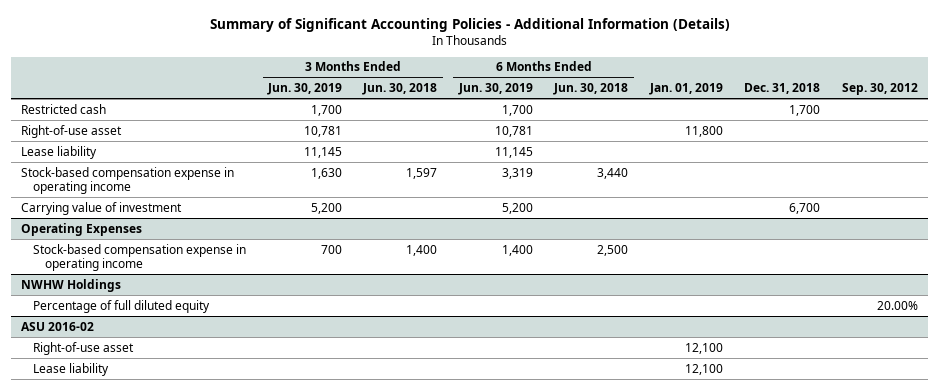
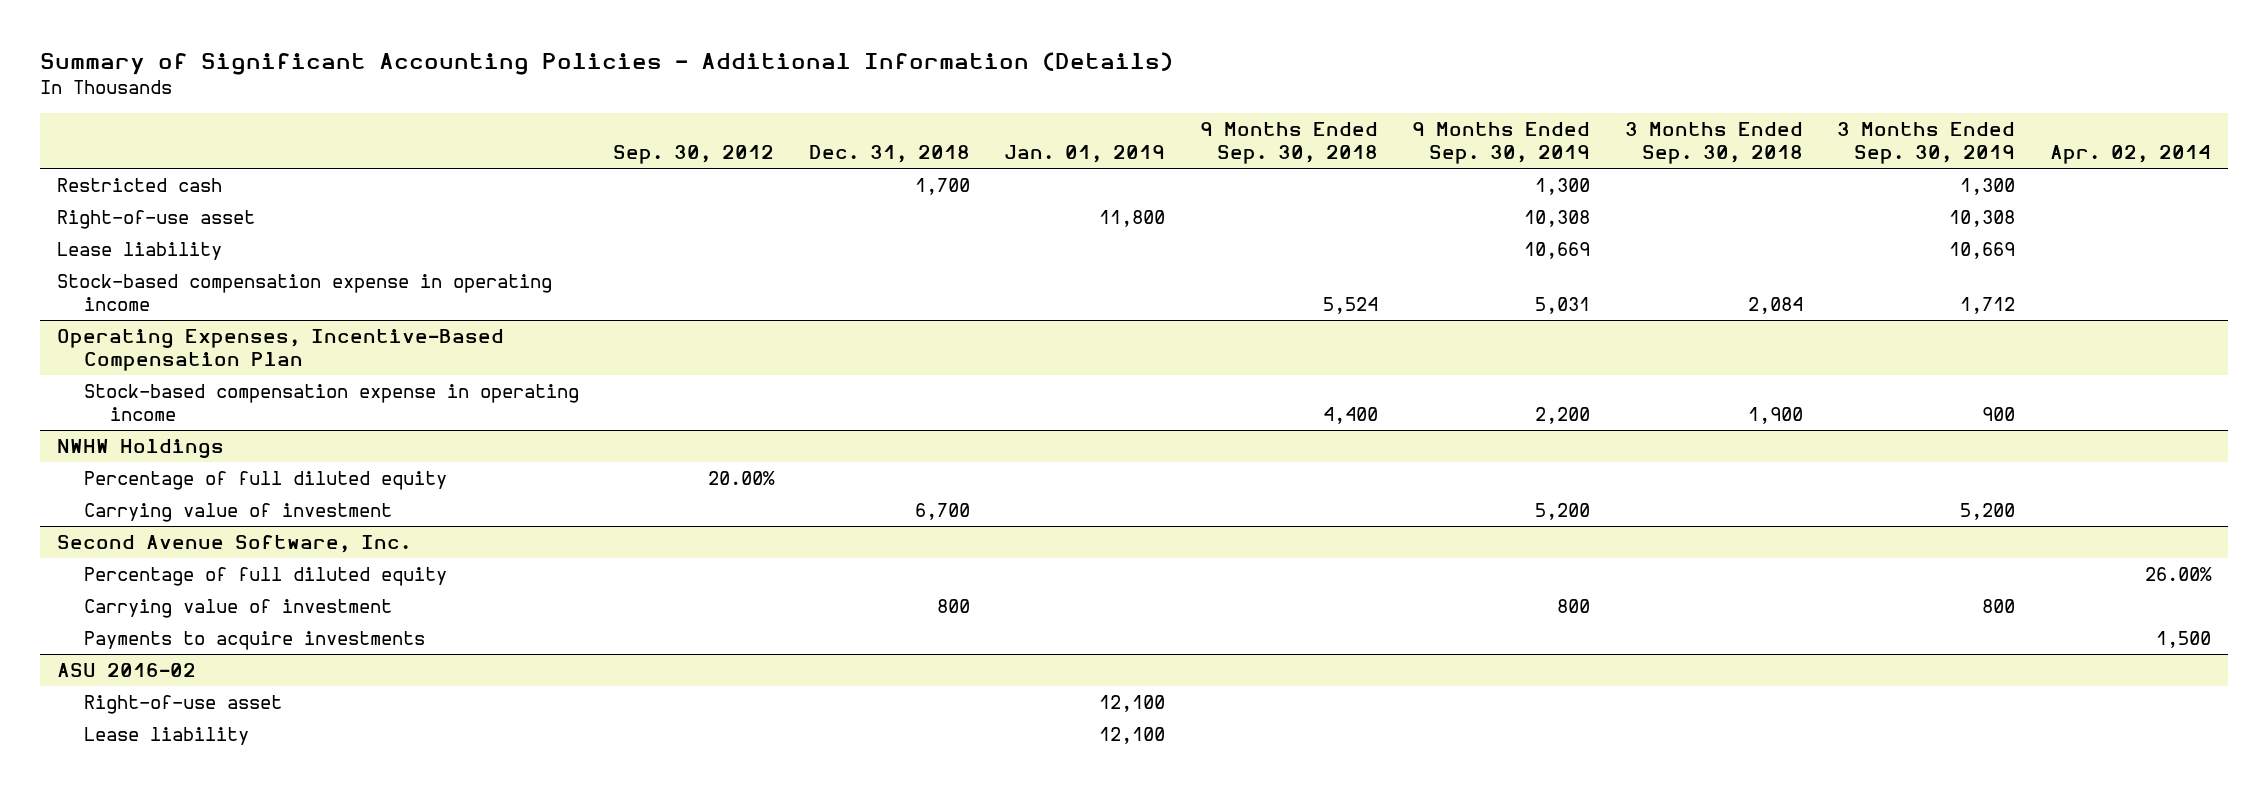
- | 3 Months Ended Jun. 30, 2019 | 3 Months Ended Jun. 30, 2018 | 6 Months Ended Jun. 30, 2019 | 6 Months Ended Jun. 30, 2018 | Jan. 01, 2019 | Dec. 31, 2018 | Sep. 30, 2012
+ | Sep. 30, 2012 | Dec. 31, 2018 | Jan. 01, 2019 | 9 Months Ended Sep. 30, 2018 | 9 Months Ended Sep. 30, 2019 | 3 Months Ended Sep. 30, 2018 | 3 Months Ended Sep. 30, 2019 | Apr. 02, 2014
- Carrying value of investment | 5,200 | | 5,200 | | | 6,700 |
- Operating Expenses
+ Operating Expenses, Incentive-Based Compensation Plan
@ NWHW Holdings
+ Carrying value of investment | | 6,700 | | | 5,200 | | 5,200 |
+ Second Avenue Software, Inc.
+ Percentage of full diluted equity | | | | | | | | 26.00%
+ Carrying value of investment | | 800 | | | 800 | | 800 |
+ Payments to acquire investments | | | | | | | | 1,500

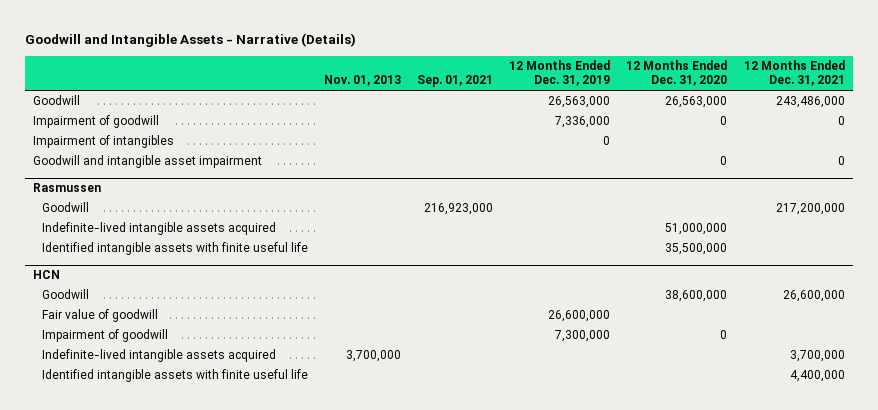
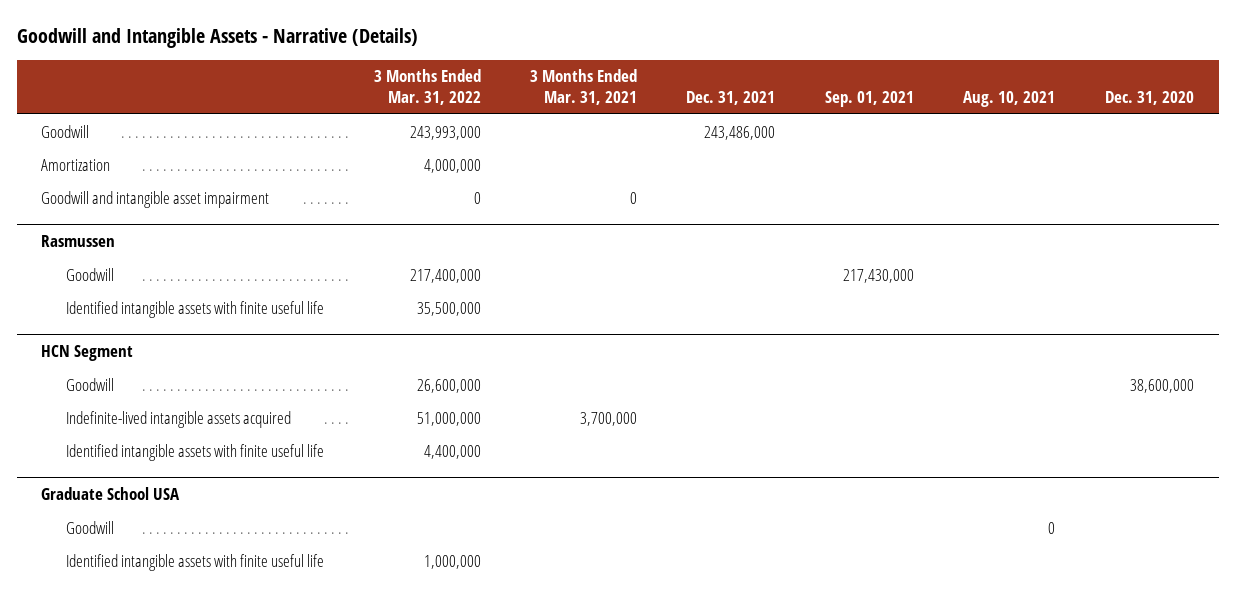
- | Nov. 01, 2013 | Sep. 01, 2021 | 12 Months Ended Dec. 31, 2019 | 12 Months Ended Dec. 31, 2020 | 12 Months Ended Dec. 31, 2021
+ | 3 Months Ended Mar. 31, 2022 | 3 Months Ended Mar. 31, 2021 | Dec. 31, 2021 | Sep. 01, 2021 | Aug. 10, 2021 | Dec. 31, 2020
- Impairment of goodwill | | | 7,336,000 | 0 | 0
- Impairment of intangibles | | | 0 | |
+ Amortization | 4,000,000 | | | | |
@ Rasmussen
- Goodwill | | 216,923,000 | | | 217,200,000
- Indefinite-lived intangible assets acquired | | | | 51,000,000 |
+ Goodwill | 217,400,000 | | | 217,430,000 | |
- HCN
+ HCN Segment
- Fair value of goodwill | | | 26,600,000 | |
- Impairment of goodwill | | | 7,300,000 | 0 |
+ Graduate School USA
+ Goodwill | | | | | 0 |
+ Identified intangible assets with finite useful life | 1,000,000 | | | | |

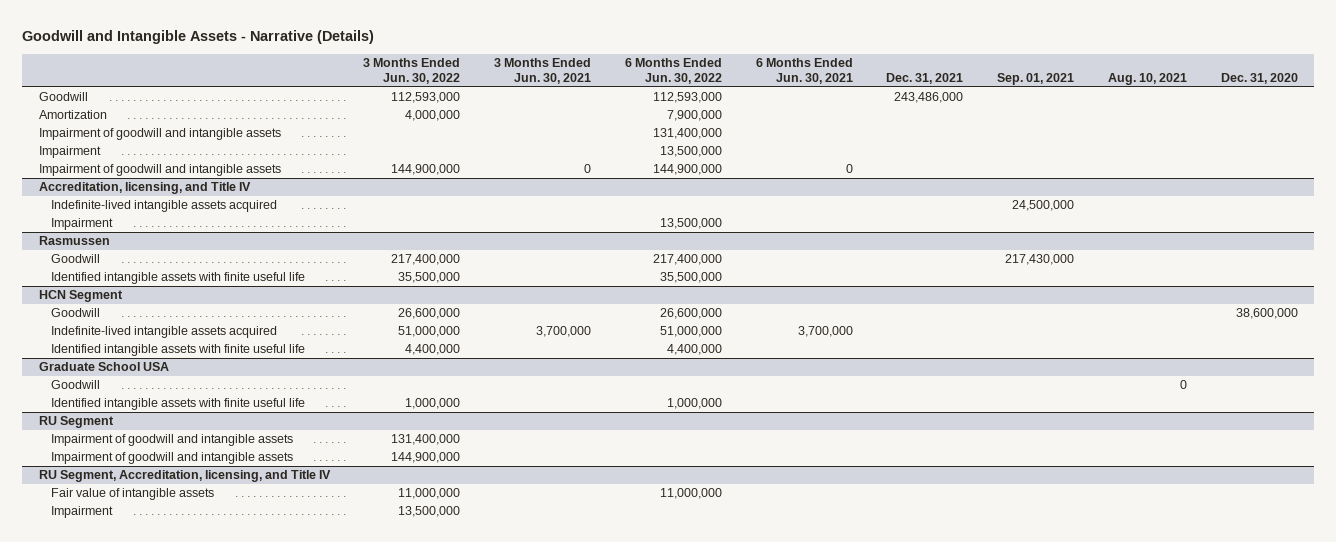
- | 3 Months Ended Mar. 31, 2022 | 3 Months Ended Mar. 31, 2021 | Dec. 31, 2021 | Sep. 01, 2021 | Aug. 10, 2021 | Dec. 31, 2020
+ | 3 Months Ended Jun. 30, 2022 | 3 Months Ended Jun. 30, 2021 | 6 Months Ended Jun. 30, 2022 | 6 Months Ended Jun. 30, 2021 | Dec. 31, 2021 | Sep. 01, 2021 | Aug. 10, 2021 | Dec. 31, 2020
- Goodwill and intangible asset impairment | 0 | 0 | | | |
+ Impairment of goodwill and intangible assets | | | 131,400,000 | | | | |
+ Impairment | | | 13,500,000 | | | | |
+ Impairment of goodwill and intangible assets | 144,900,000 | 0 | 144,900,000 | 0 | | | |
+ Accreditation, licensing, and Title IV
+ Indefinite-lived intangible assets acquired | | | | | | 24,500,000 | |
+ Impairment | | | 13,500,000 | | | | |
+ RU Segment
+ Impairment of goodwill and intangible assets | 131,400,000 | | | | | | |
+ Impairment of goodwill and intangible assets | 144,900,000 | | | | | | |
+ RU Segment, Accreditation, licensing, and Title IV
+ Fair value of intangible assets | 11,000,000 | | 11,000,000 | | | | |
+ Impairment | 13,500,000 | | | | | | |

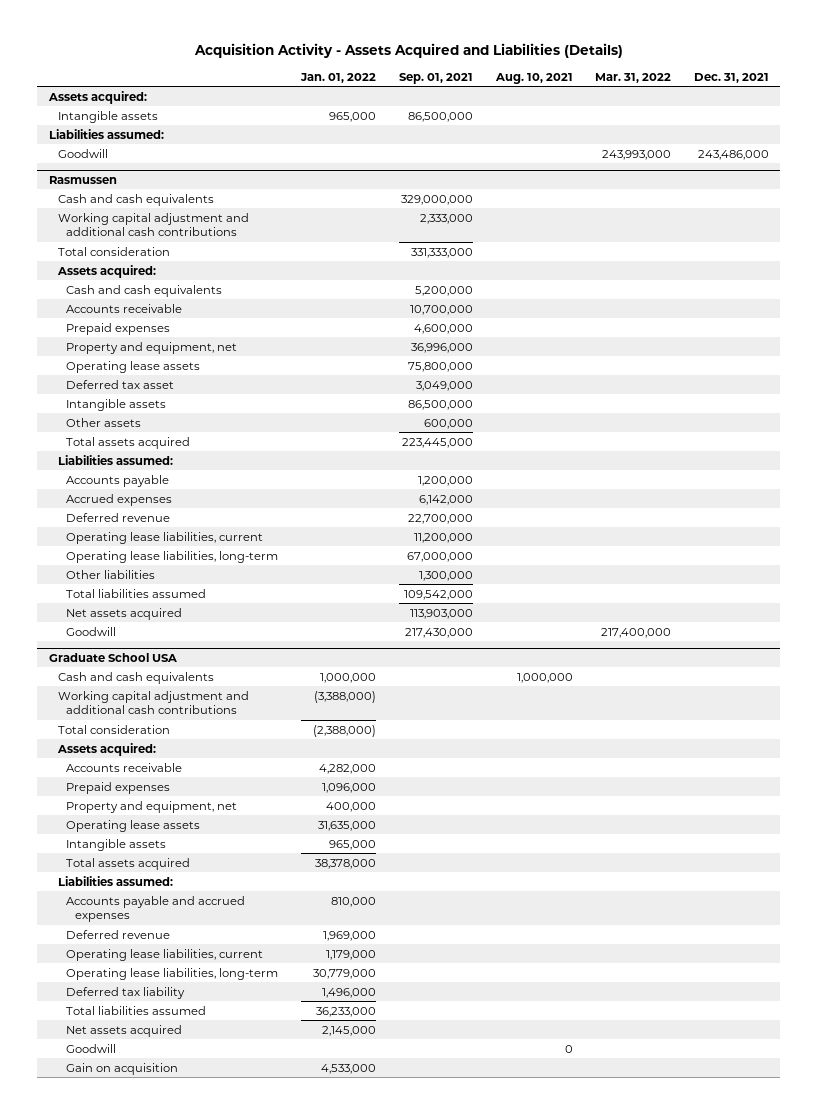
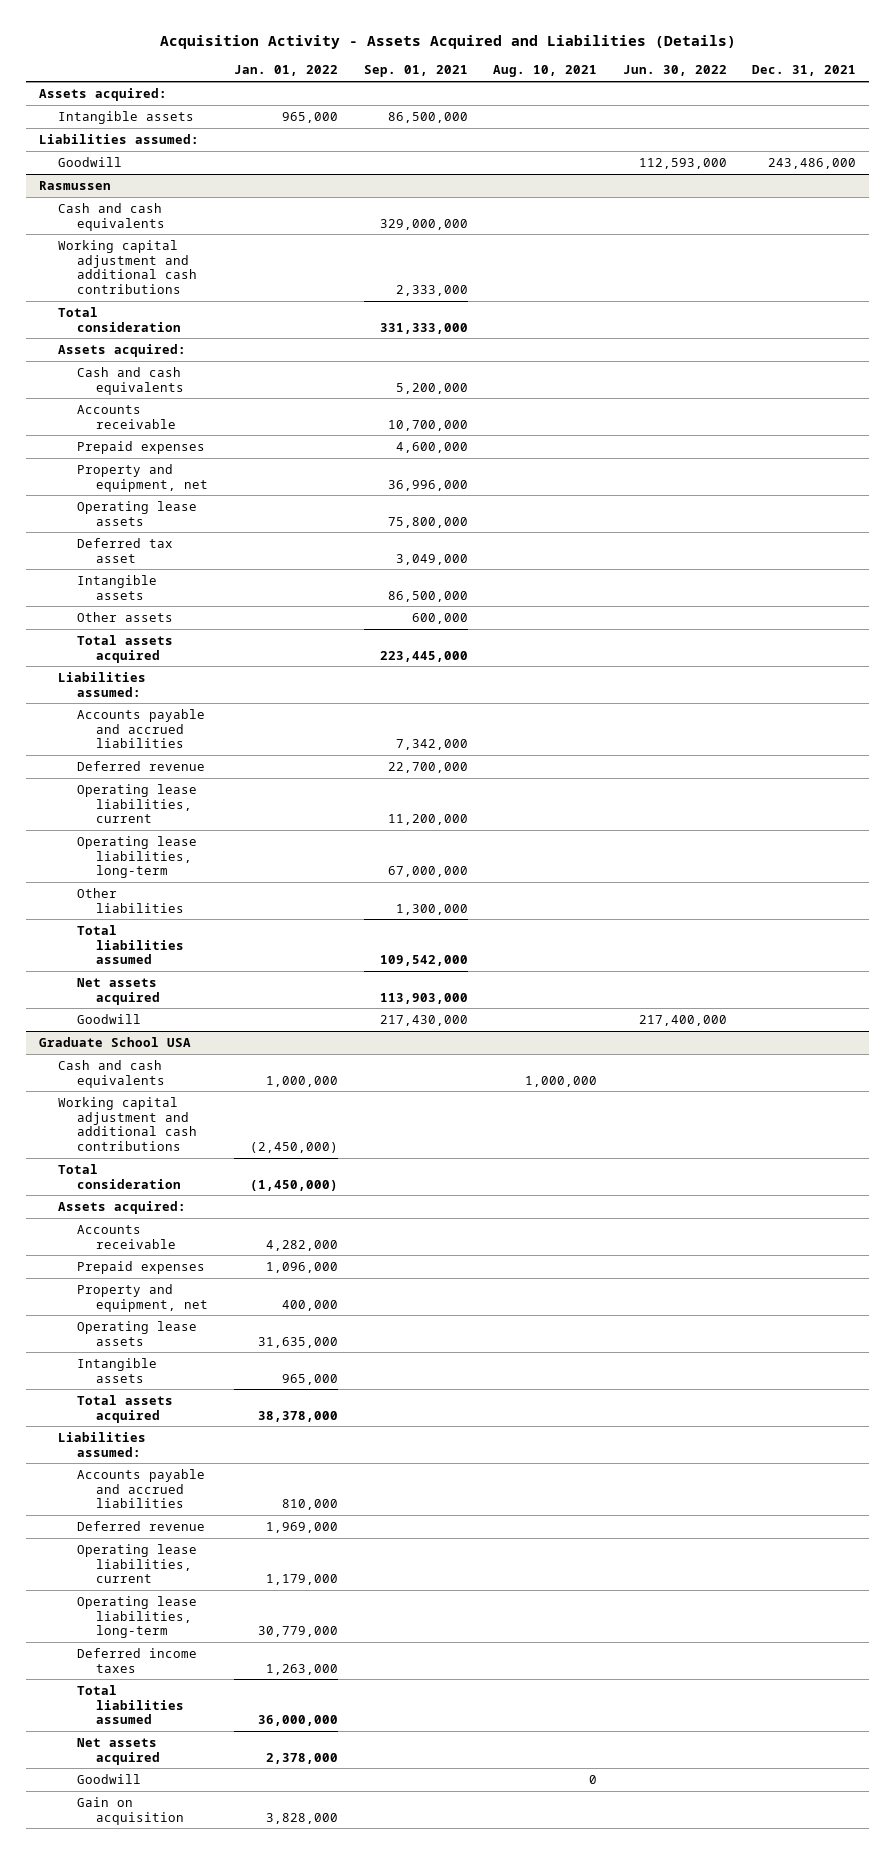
- | Jan. 01, 2022 | Sep. 01, 2021 | Aug. 10, 2021 | Mar. 31, 2022 | Dec. 31, 2021
+ | Jan. 01, 2022 | Sep. 01, 2021 | Aug. 10, 2021 | Jun. 30, 2022 | Dec. 31, 2021
@ Rasmussen
- Accounts payable | | 1,200,000 | | |
- Accrued expenses | | 6,142,000 | | |
+ Accounts payable and accrued liabilities | | 7,342,000 | | |
@ Graduate School USA
- Working capital adjustment and additional cash contributions | (3,388,000) | | | |
- Total consideration | (2,388,000) | | | |
+ Working capital adjustment and additional cash contributions | (2,450,000) | | | |
+ Total consideration | (1,450,000) | | | |
- Accounts payable and accrued expenses | 810,000 | | | |
+ Accounts payable and accrued liabilities | 810,000 | | | |
- Deferred tax liability | 1,496,000 | | | |
- Total liabilities assumed | 36,233,000 | | | |
- Net assets acquired | 2,145,000 | | | |
+ Deferred income taxes | 1,263,000 | | | |
+ Total liabilities assumed | 36,000,000 | | | |
+ Net assets acquired | 2,378,000 | | | |
- Gain on acquisition | 4,533,000 | | | |
+ Gain on acquisition | 3,828,000 | | | |

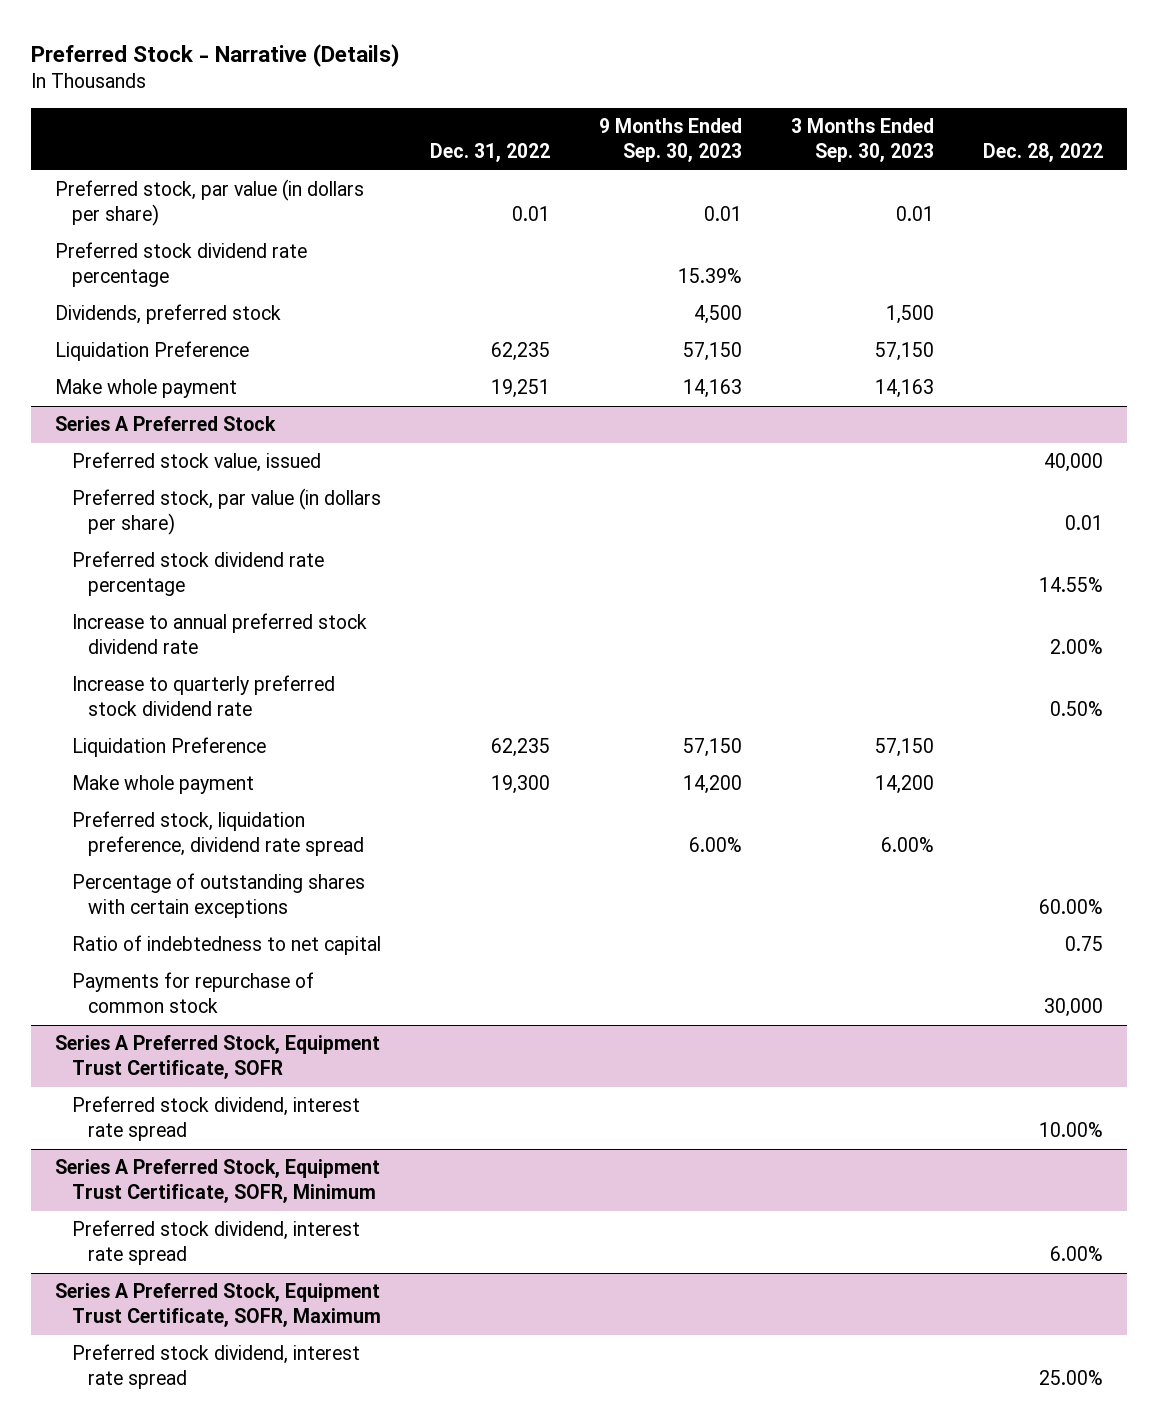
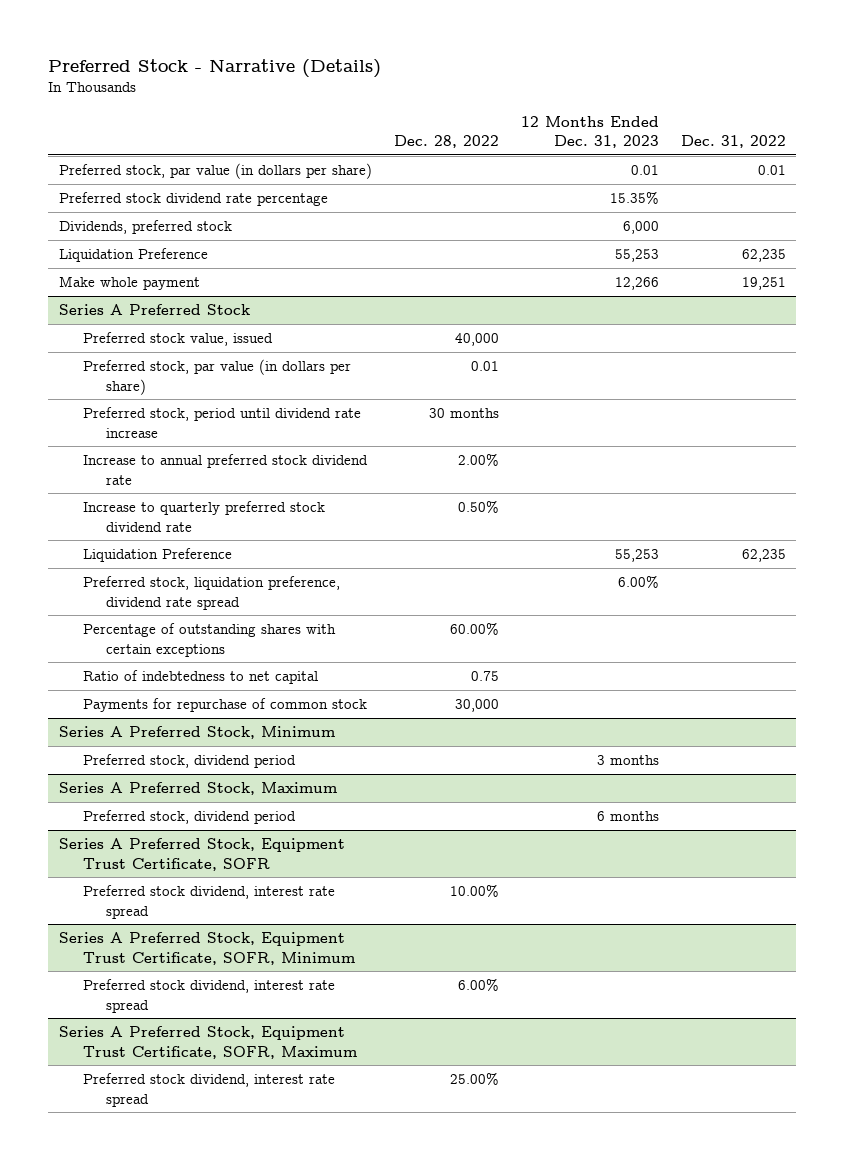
- | Dec. 31, 2022 | 9 Months Ended Sep. 30, 2023 | 3 Months Ended Sep. 30, 2023 | Dec. 28, 2022
+ | Dec. 28, 2022 | 12 Months Ended Dec. 31, 2023 | Dec. 31, 2022
@ Series A Preferred Stock
- Preferred stock dividend rate percentage | | | | 14.55%
+ Preferred stock, period until dividend rate increase | 30 months | |
- Make whole payment | 19,300 | 14,200 | 14,200 |
+ Series A Preferred Stock, Minimum
+ Preferred stock, dividend period | | 3 months |
+ Series A Preferred Stock, Maximum
+ Preferred stock, dividend period | | 6 months |

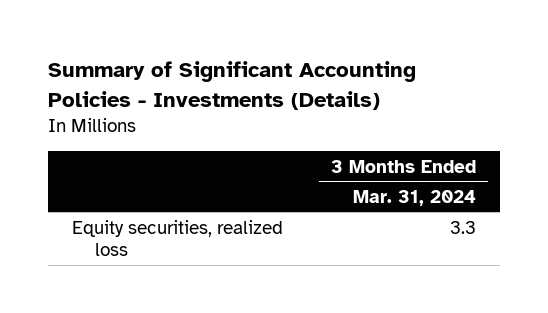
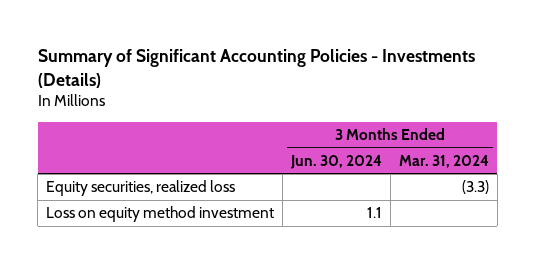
- | 3 Months Ended Mar. 31, 2024
+ | 3 Months Ended Jun. 30, 2024 | 3 Months Ended Mar. 31, 2024
- Equity securities, realized loss | 3.3
+ Equity securities, realized loss | | (3.3)
+ Loss on equity method investment | 1.1 |

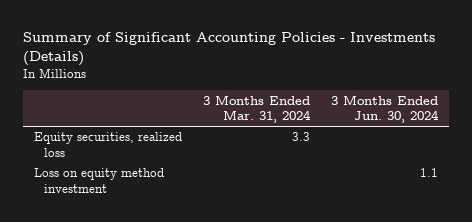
- | 3 Months Ended Jun. 30, 2024 | 3 Months Ended Mar. 31, 2024
+ | 3 Months Ended Mar. 31, 2024 | 3 Months Ended Jun. 30, 2024
- Equity securities, realized loss | | (3.3)
+ Equity securities, realized loss | 3.3 |

